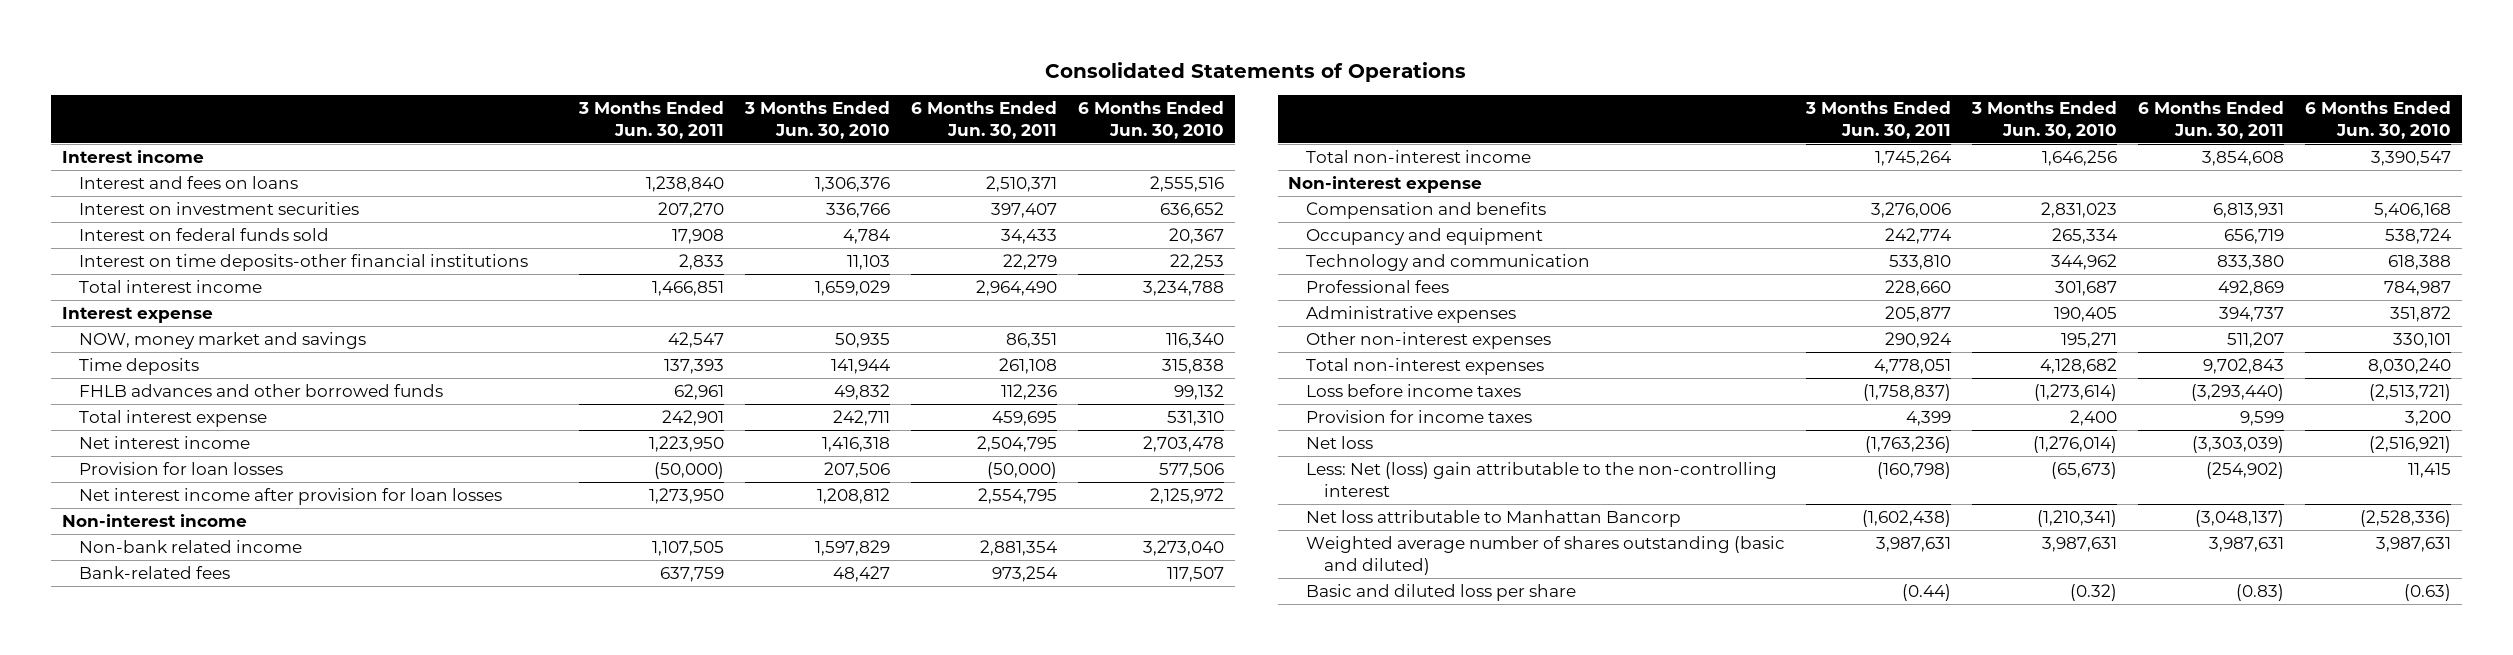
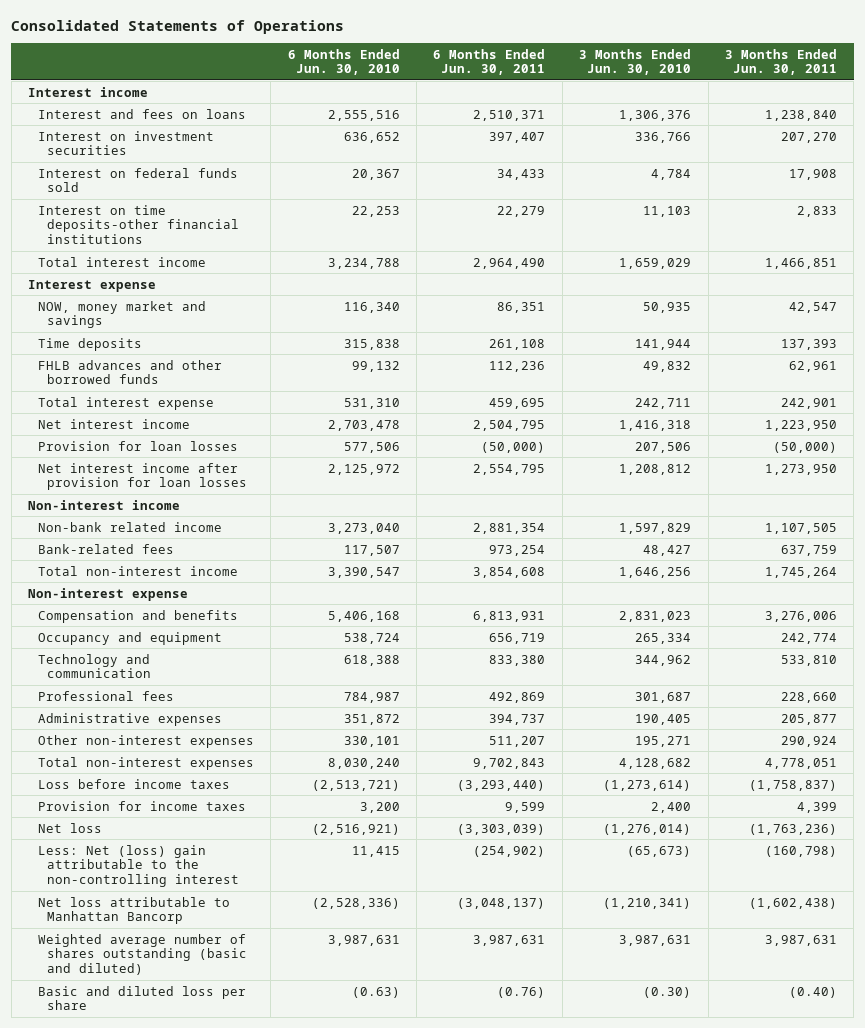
- | 3 Months Ended Jun. 30, 2011 | 3 Months Ended Jun. 30, 2010 | 6 Months Ended Jun. 30, 2011 | 6 Months Ended Jun. 30, 2010
+ | 6 Months Ended Jun. 30, 2010 | 6 Months Ended Jun. 30, 2011 | 3 Months Ended Jun. 30, 2010 | 3 Months Ended Jun. 30, 2011
- Basic and diluted loss per share | (0.44) | (0.32) | (0.83) | (0.63)
+ Basic and diluted loss per share | (0.63) | (0.76) | (0.30) | (0.40)

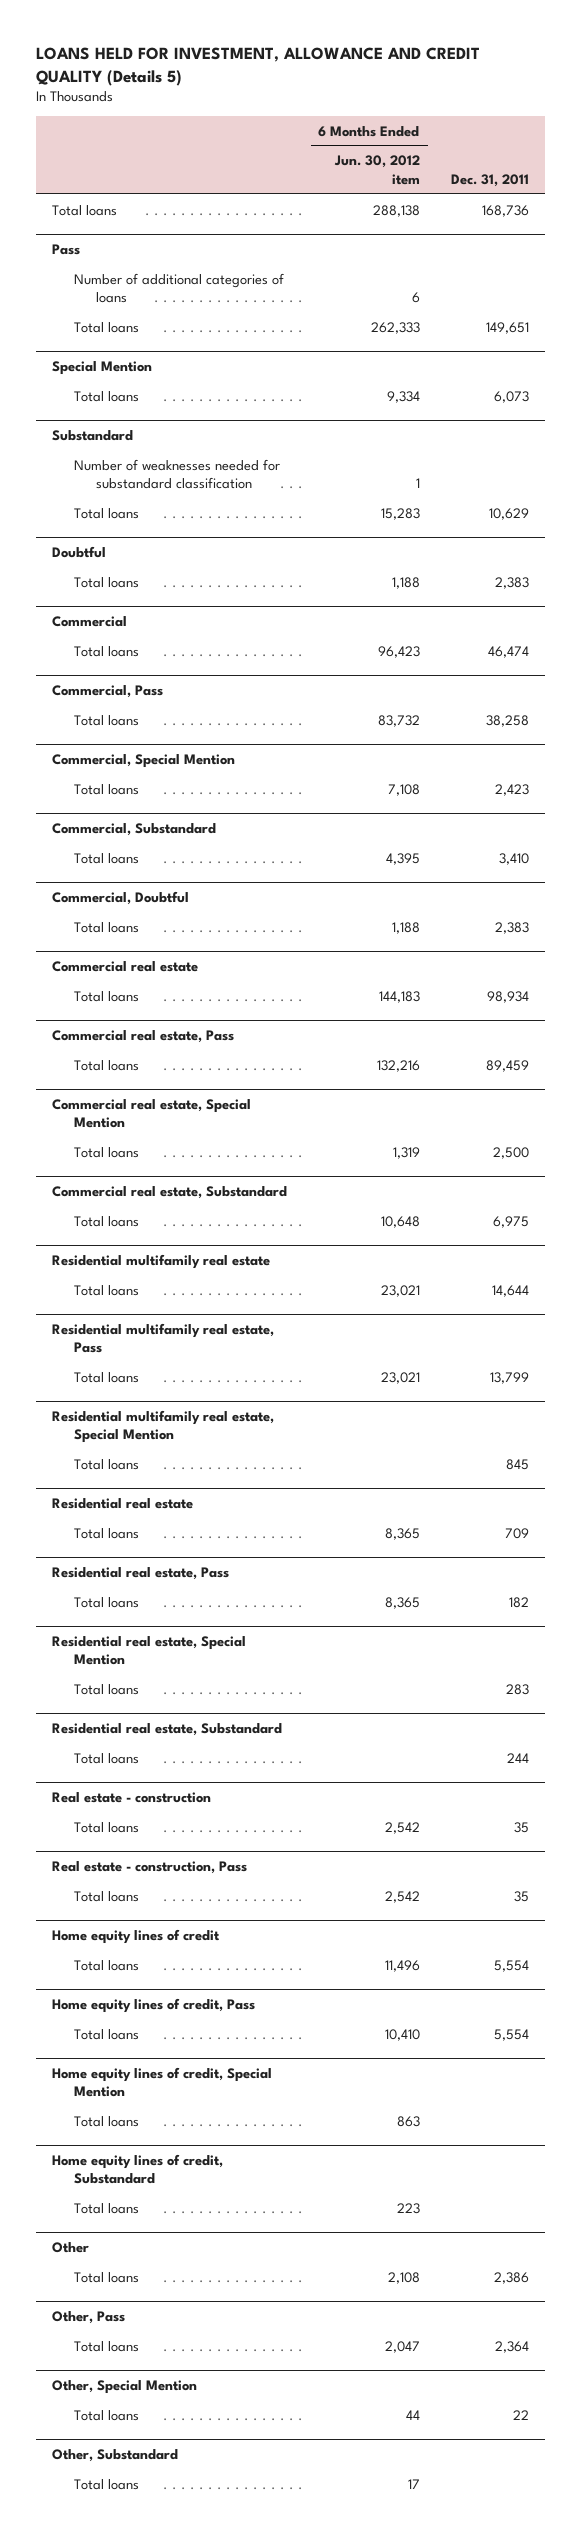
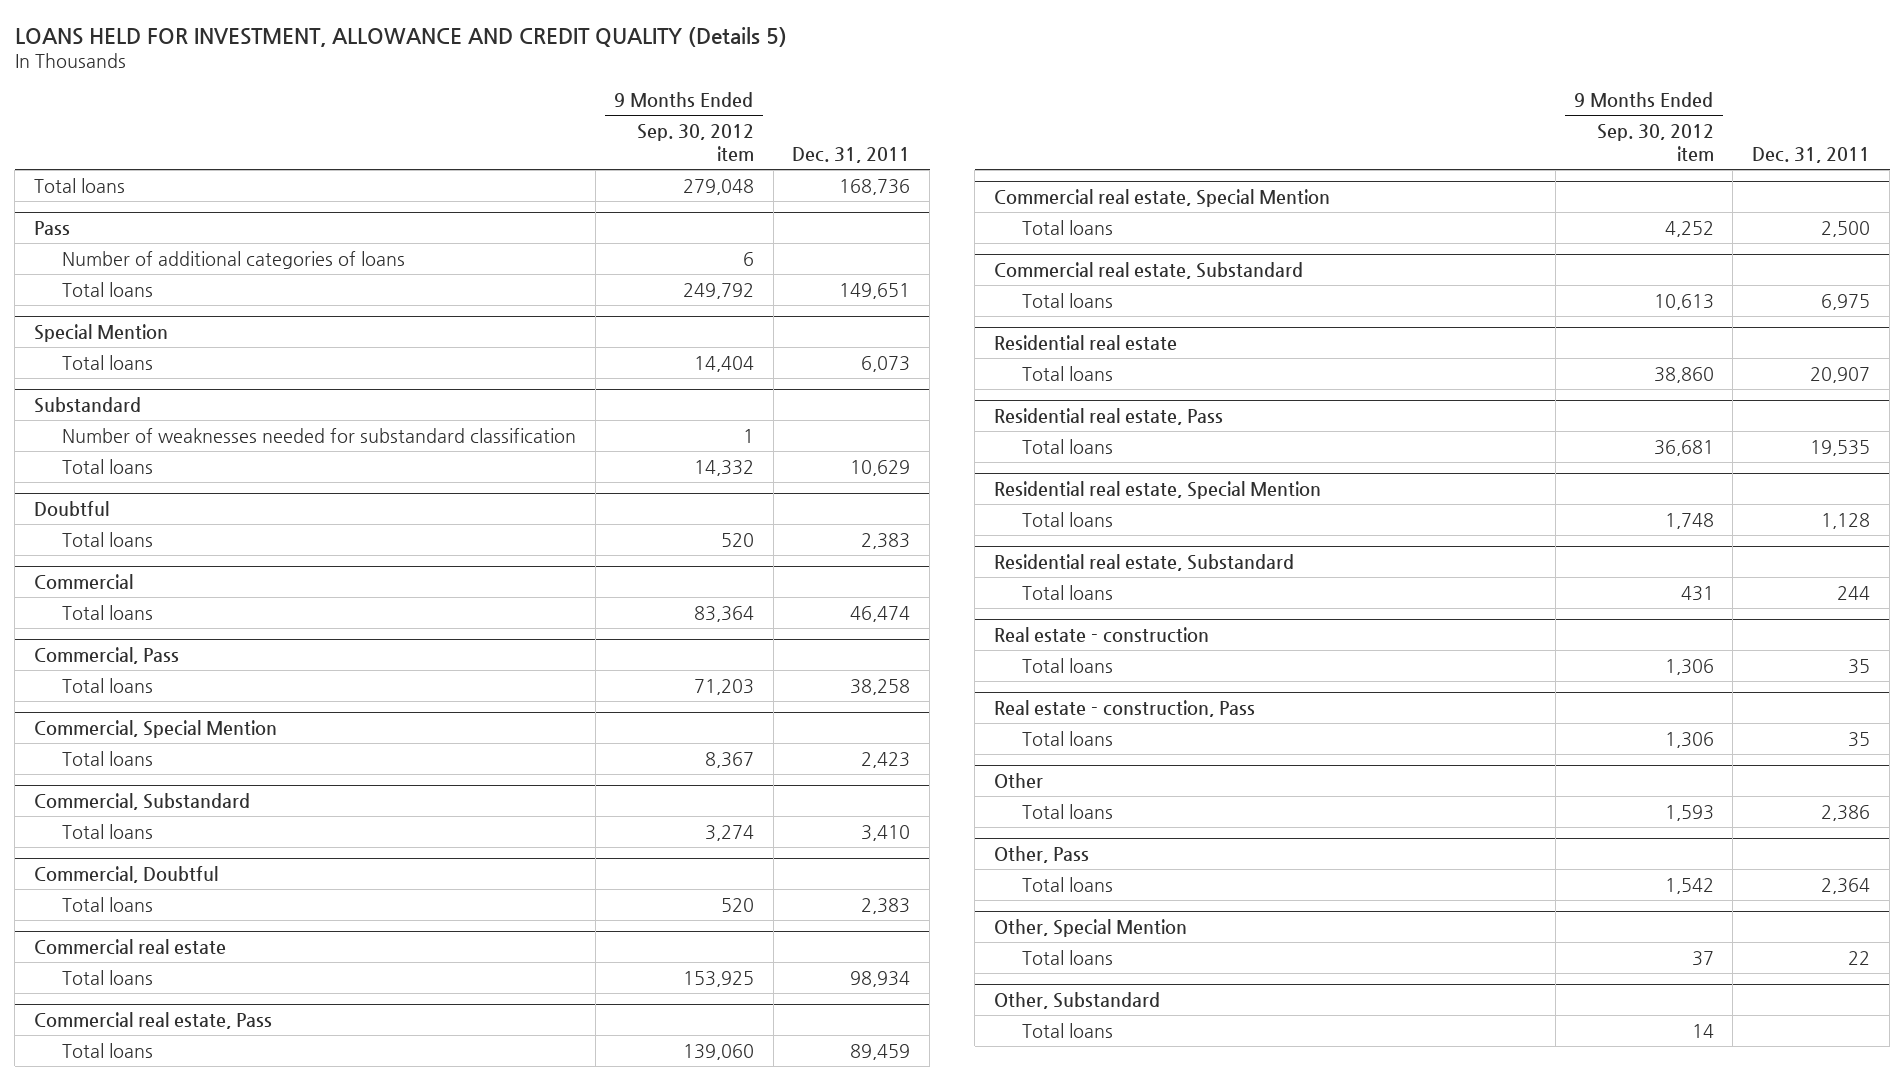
- | 6 Months Ended Jun. 30, 2012 item | Dec. 31, 2011
+ | 9 Months Ended Sep. 30, 2012 item | Dec. 31, 2011
- Residential multifamily real estate
- Total loans | 23,021 | 14,644
- Residential multifamily real estate, Pass
- Total loans | 23,021 | 13,799
- Residential multifamily real estate, Special Mention
- Total loans | | 845
@ Residential real estate
- Total loans | 8,365 | 709
+ Total loans | 38,860 | 20,907
@ Residential real estate, Pass
- Total loans | 8,365 | 182
+ Total loans | 36,681 | 19,535
@ Residential real estate, Special Mention
- Total loans | | 283
+ Total loans | 1,748 | 1,128
- Home equity lines of credit
- Total loans | 11,496 | 5,554
- Home equity lines of credit, Pass
- Total loans | 10,410 | 5,554
- Home equity lines of credit, Special Mention
- Total loans | 863 |
- Home equity lines of credit, Substandard
- Total loans | 223 |

